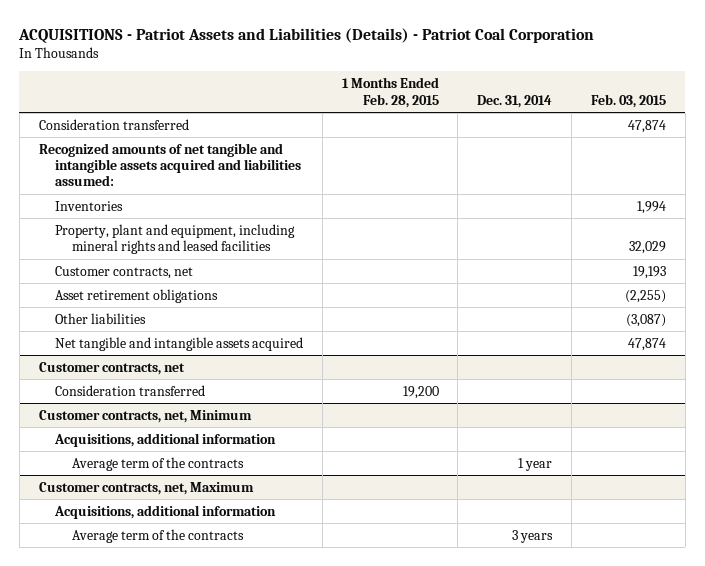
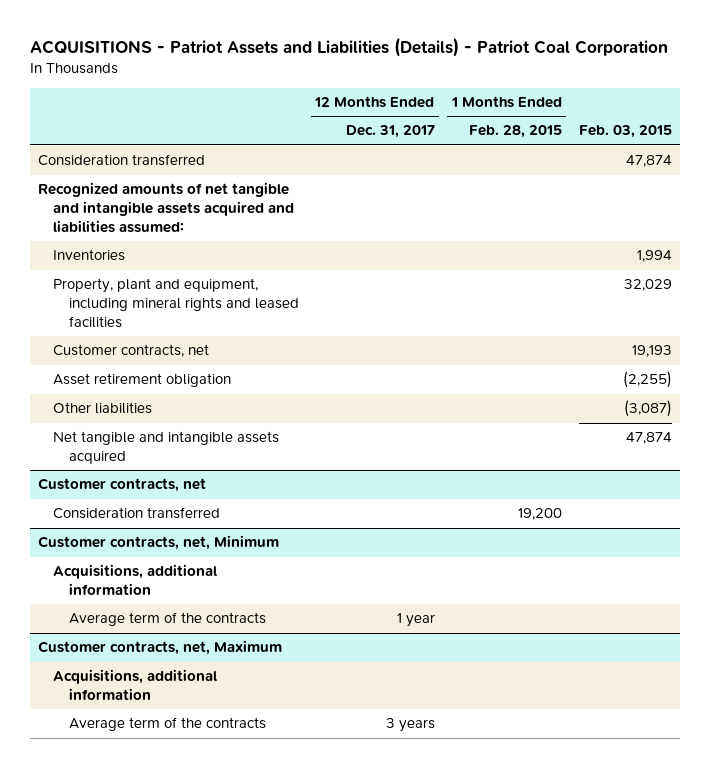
- | 1 Months Ended Feb. 28, 2015 | Dec. 31, 2014 | Feb. 03, 2015
+ | 12 Months Ended Dec. 31, 2017 | 1 Months Ended Feb. 28, 2015 | Feb. 03, 2015
- Asset retirement obligations | | | (2,255)
+ Asset retirement obligation | | | (2,255)

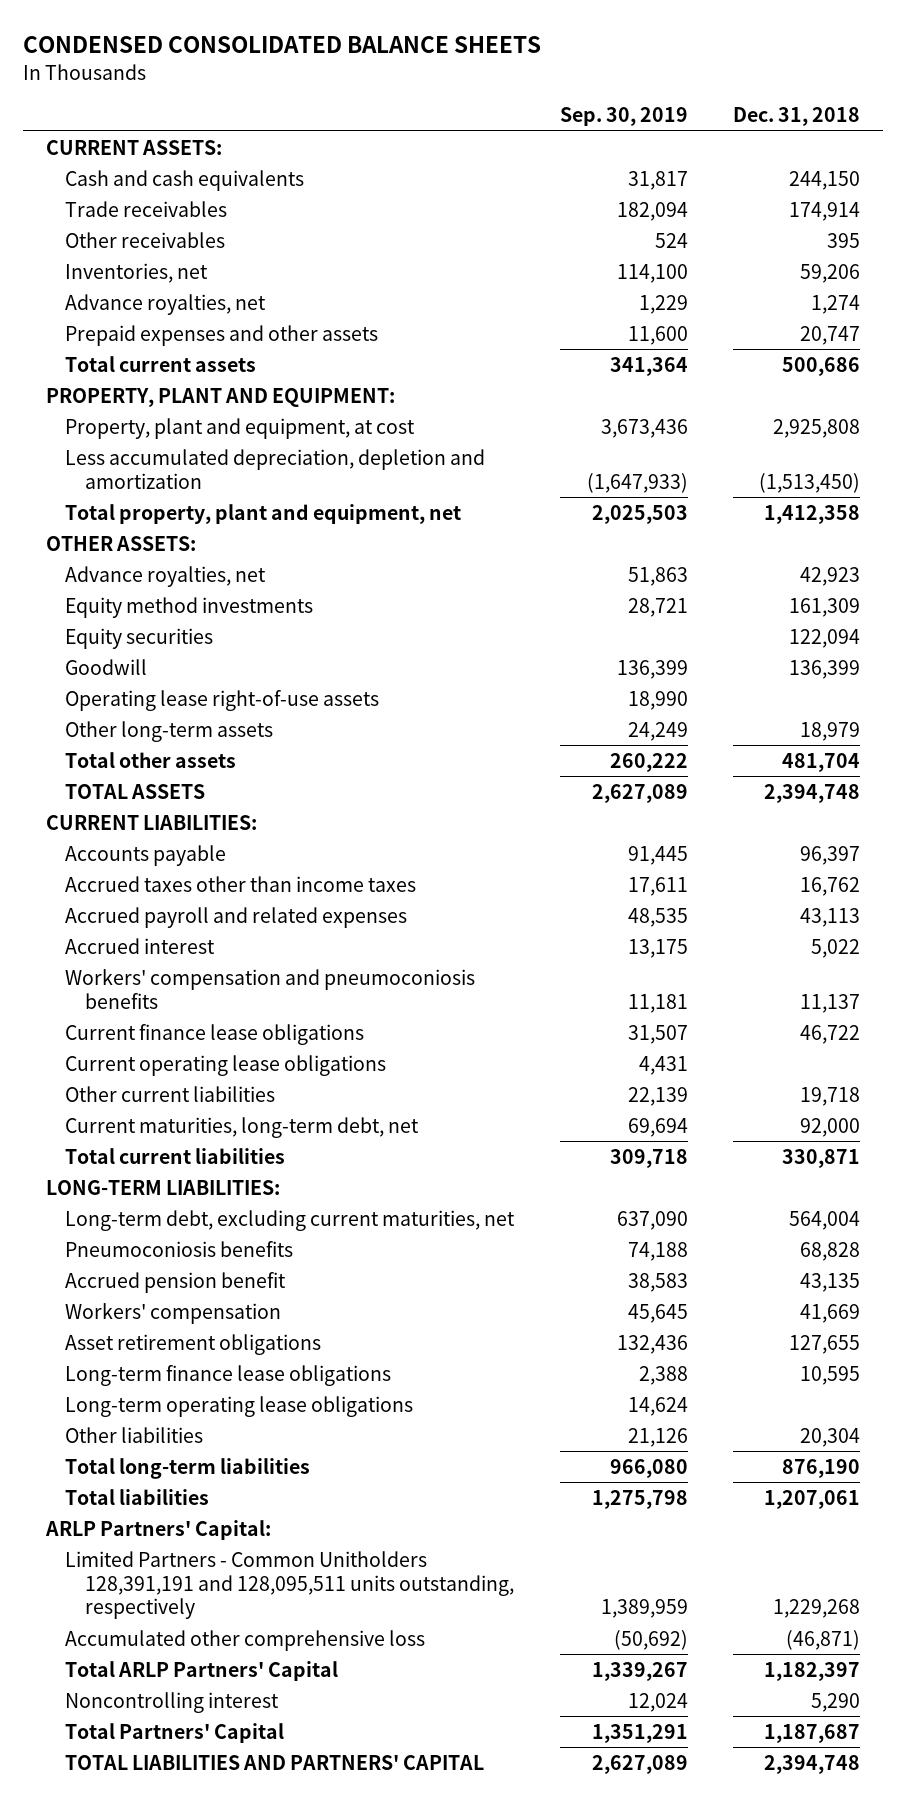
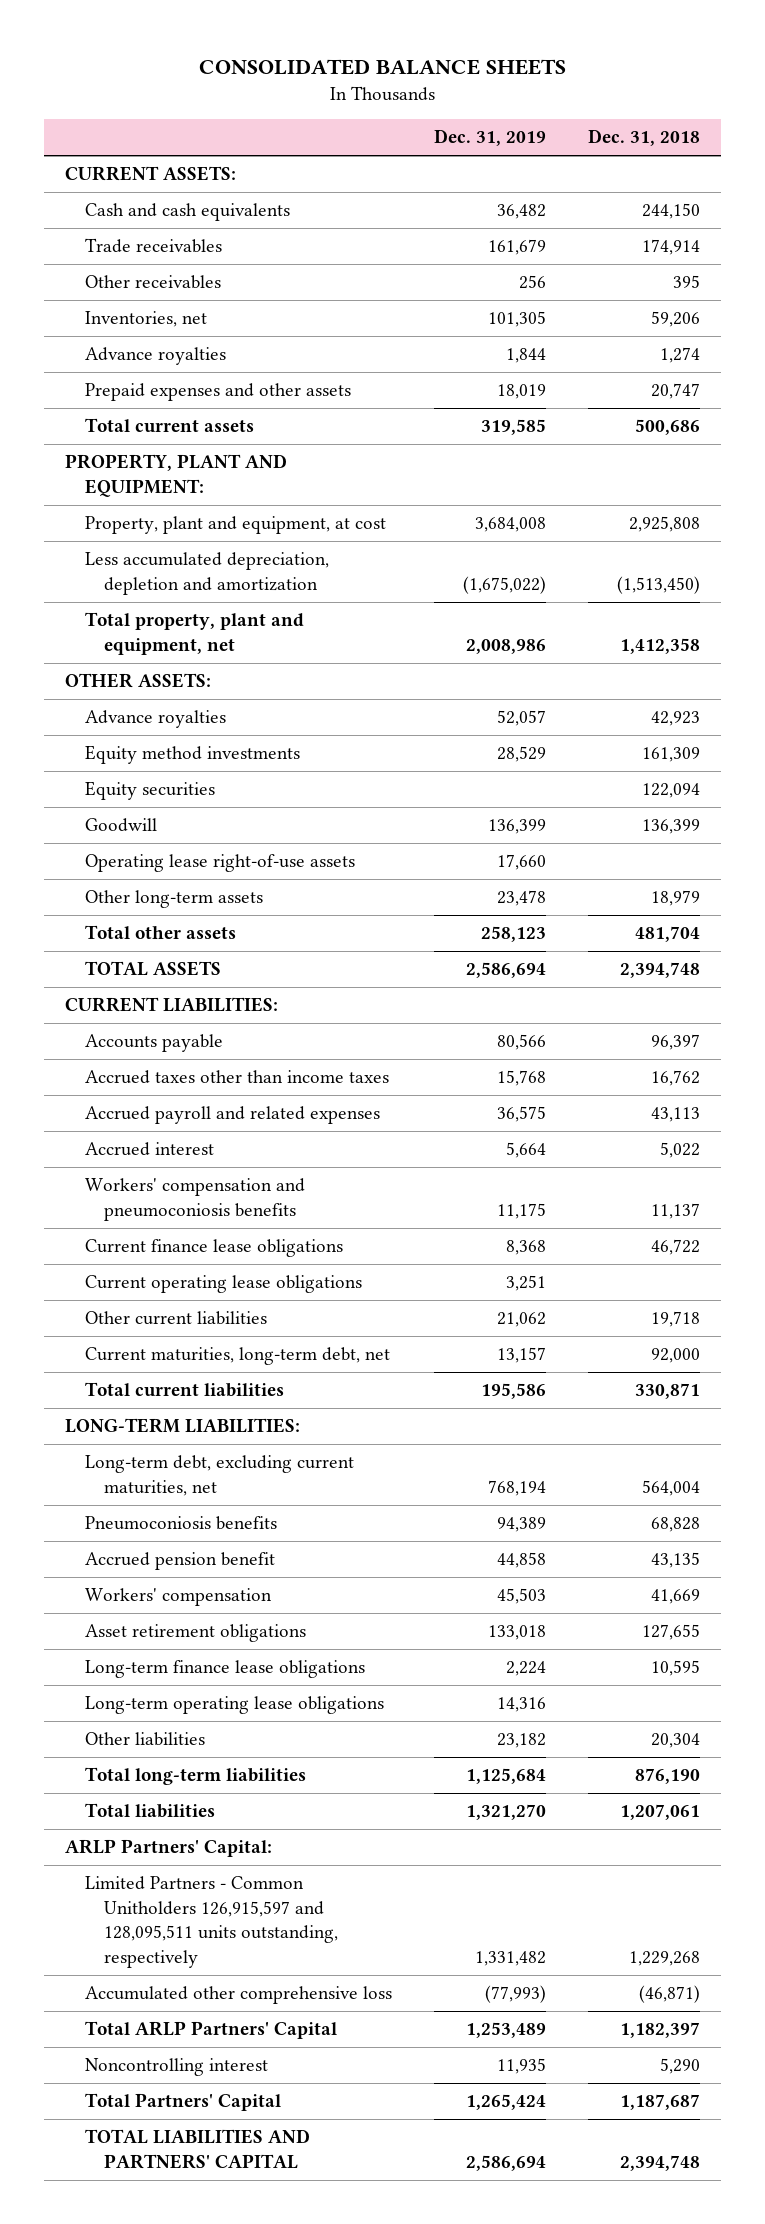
- CONDENSED CONSOLIDATED BALANCE SHEETS
+ CONSOLIDATED BALANCE SHEETS
- | Sep. 30, 2019 | Dec. 31, 2018
+ | Dec. 31, 2019 | Dec. 31, 2018
- Advance royalties, net | 1,229 | 1,274
+ Advance royalties | 1,844 | 1,274
- Advance royalties, net | 51,863 | 42,923
+ Advance royalties | 52,057 | 42,923
- Limited Partners - Common Unitholders 128,391,191 and 128,095,511 units outstanding, respectively | 1,389,959 | 1,229,268
+ Limited Partners - Common Unitholders 126,915,597 and 128,095,511 units outstanding, respectively | 1,331,482 | 1,229,268

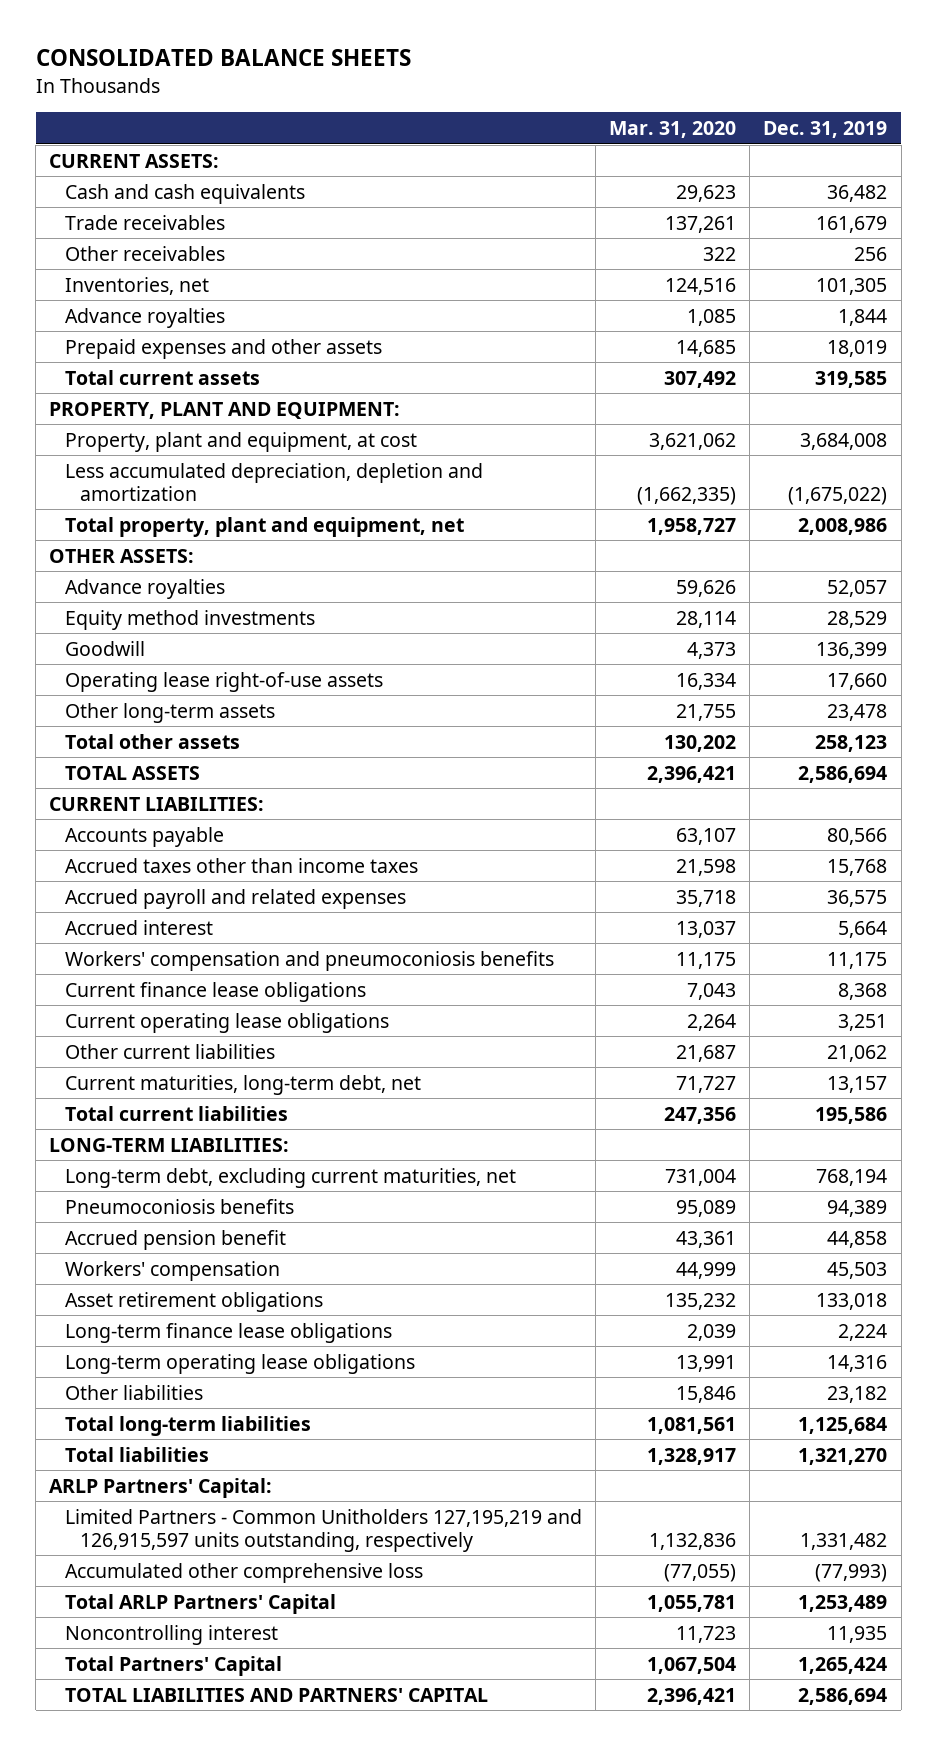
- | Dec. 31, 2019 | Dec. 31, 2018
+ | Mar. 31, 2020 | Dec. 31, 2019
- Equity securities | | 122,094
- Limited Partners - Common Unitholders 126,915,597 and 128,095,511 units outstanding, respectively | 1,331,482 | 1,229,268
+ Limited Partners - Common Unitholders 127,195,219 and 126,915,597 units outstanding, respectively | 1,132,836 | 1,331,482

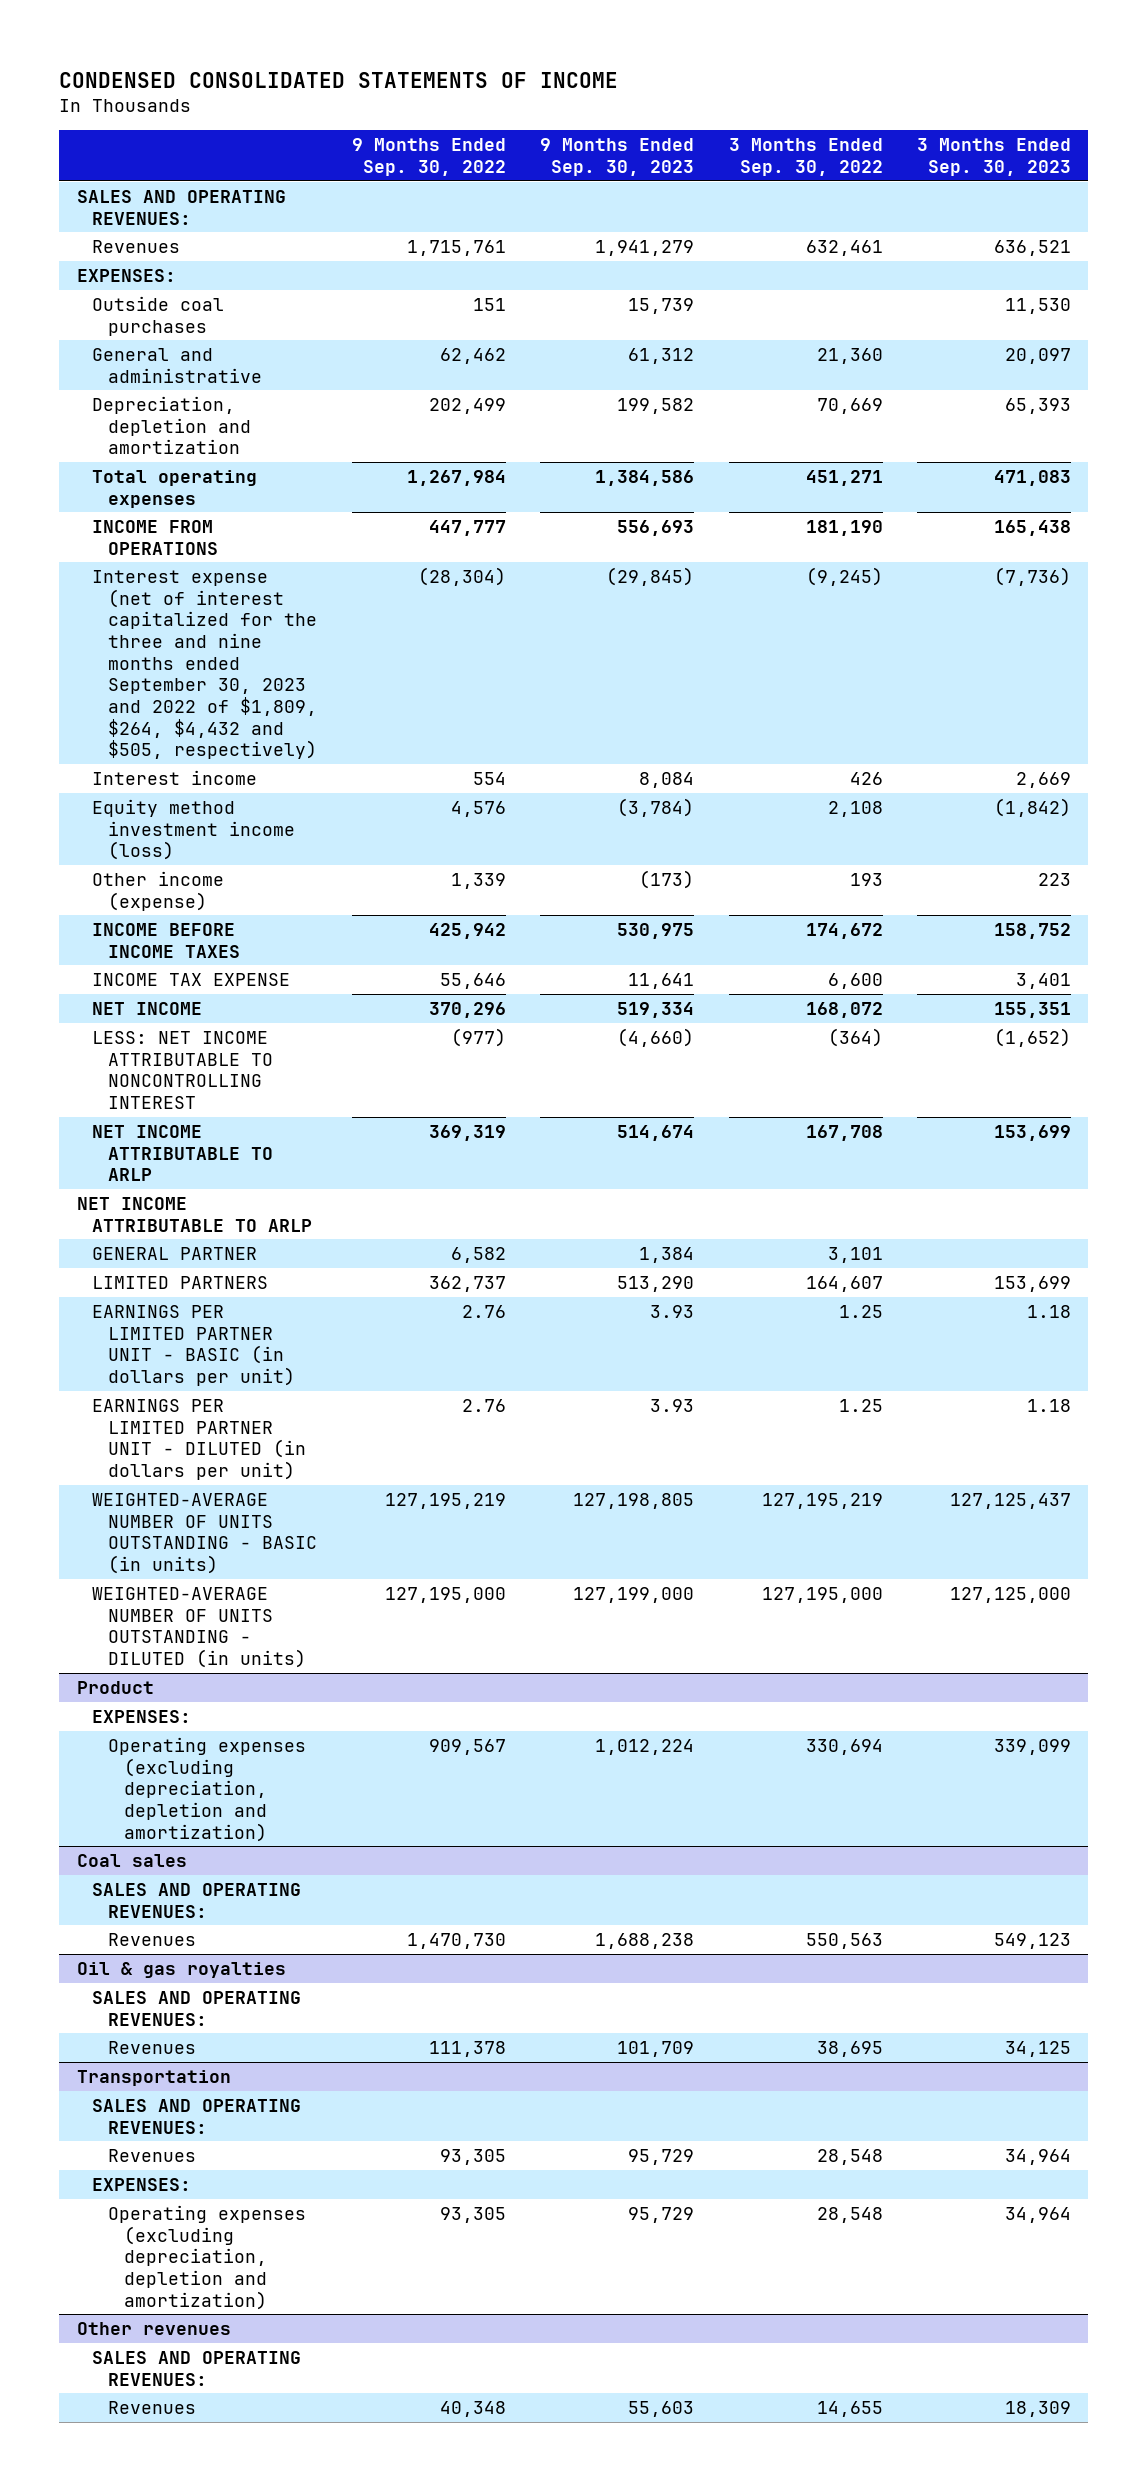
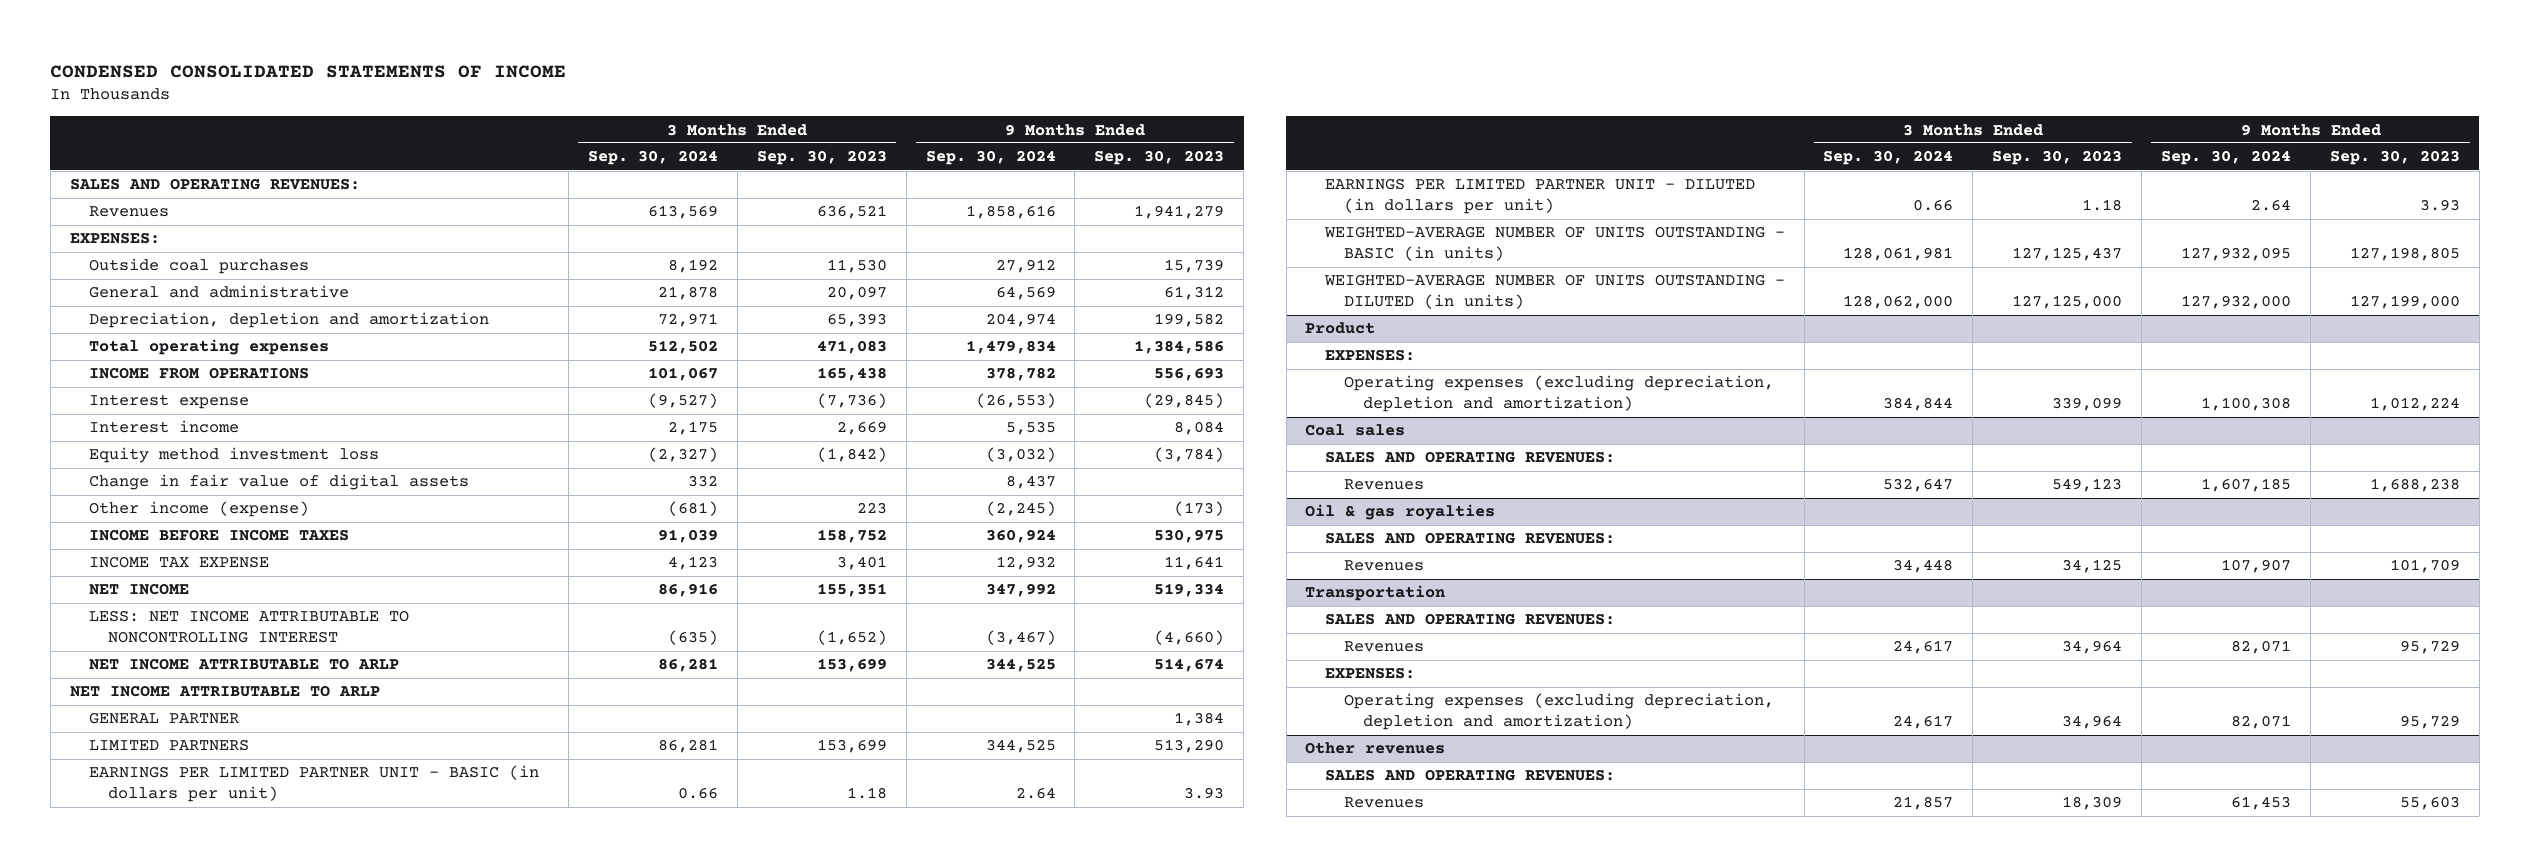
- | 9 Months Ended Sep. 30, 2022 | 9 Months Ended Sep. 30, 2023 | 3 Months Ended Sep. 30, 2022 | 3 Months Ended Sep. 30, 2023
+ | 3 Months Ended Sep. 30, 2024 | 3 Months Ended Sep. 30, 2023 | 9 Months Ended Sep. 30, 2024 | 9 Months Ended Sep. 30, 2023
- Interest expense (net of interest capitalized for the three and nine months ended September 30, 2023 and 2022 of $1,809, $264, $4,432 and $505, respectively) | (28,304) | (29,845) | (9,245) | (7,736)
+ Interest expense | (9,527) | (7,736) | (26,553) | (29,845)
- Equity method investment income (loss) | 4,576 | (3,784) | 2,108 | (1,842)
+ Equity method investment loss | (2,327) | (1,842) | (3,032) | (3,784)
+ Change in fair value of digital assets | 332 | | 8,437 |

